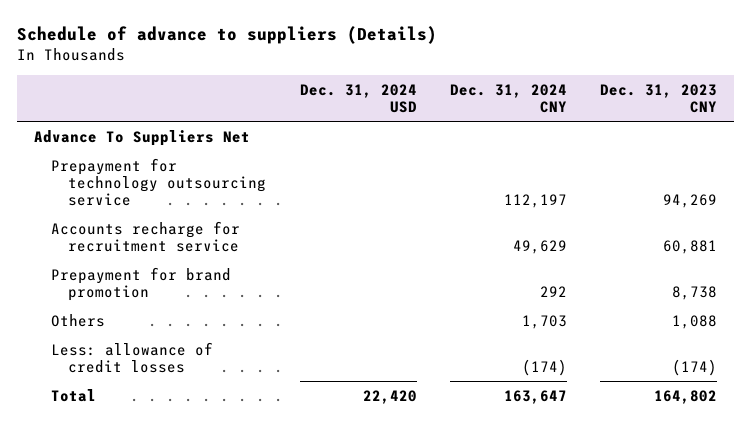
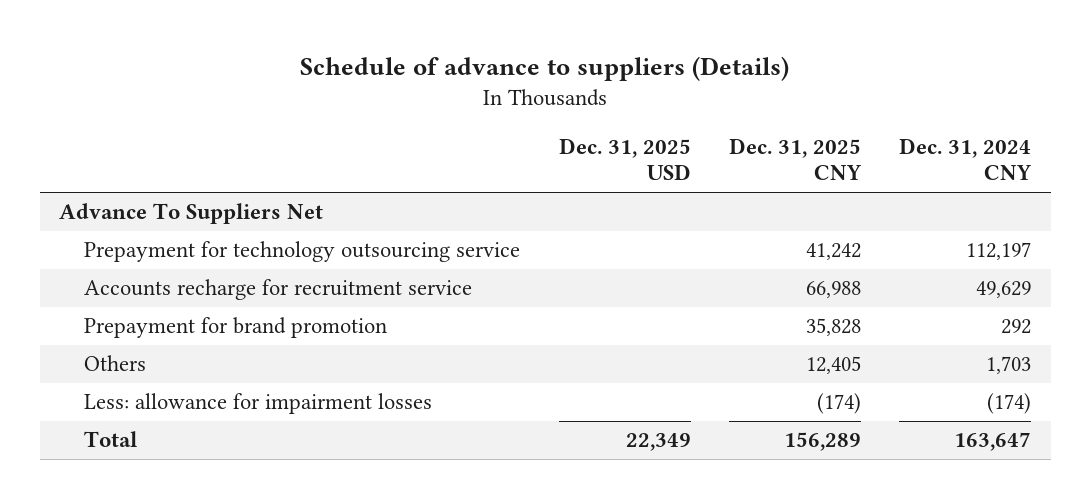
- | Dec. 31, 2024 USD | Dec. 31, 2024 CNY | Dec. 31, 2023 CNY
+ | Dec. 31, 2025 USD | Dec. 31, 2025 CNY | Dec. 31, 2024 CNY
- Less: allowance of credit losses | | (174) | (174)
+ Less: allowance for impairment losses | | (174) | (174)

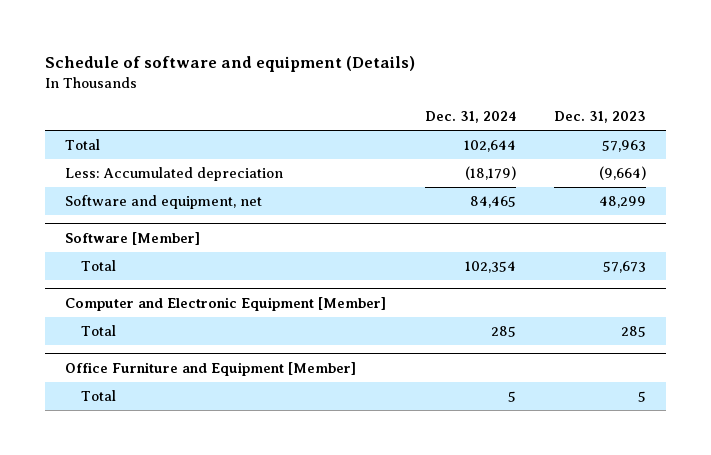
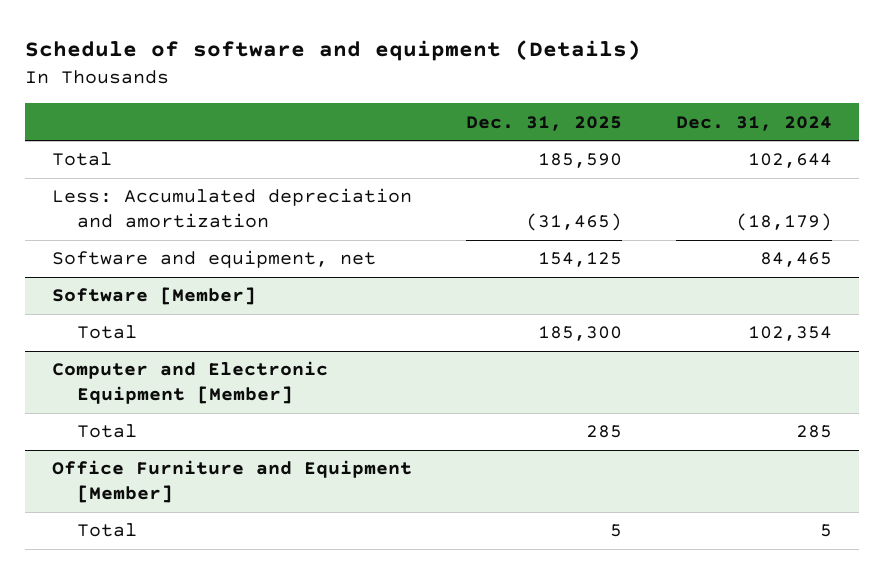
- | Dec. 31, 2024 | Dec. 31, 2023
+ | Dec. 31, 2025 | Dec. 31, 2024
- Less: Accumulated depreciation | (18,179) | (9,664)
+ Less: Accumulated depreciation and amortization | (31,465) | (18,179)

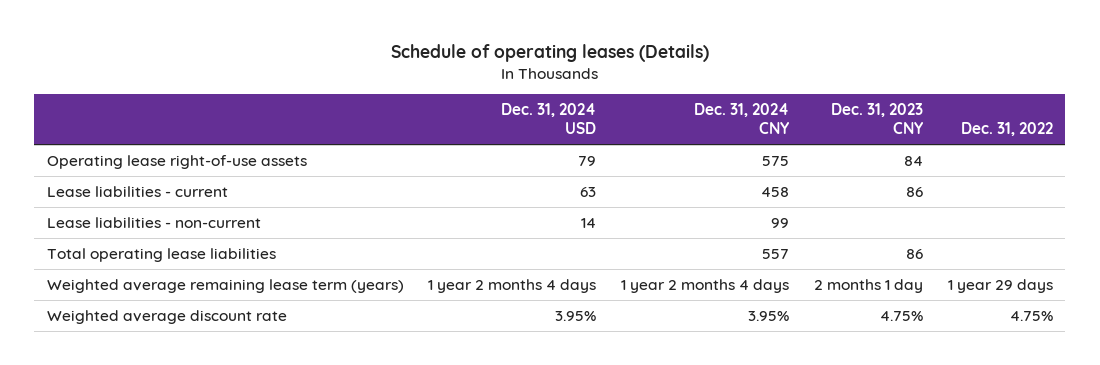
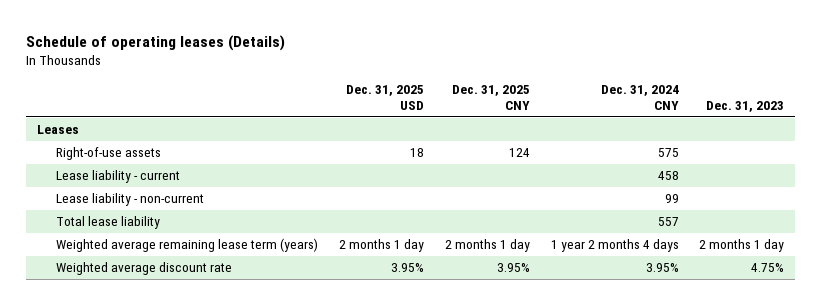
- | Dec. 31, 2024 USD | Dec. 31, 2024 CNY | Dec. 31, 2023 CNY | Dec. 31, 2022
+ | Dec. 31, 2025 USD | Dec. 31, 2025 CNY | Dec. 31, 2024 CNY | Dec. 31, 2023
- Operating lease right-of-use assets | 79 | 575 | 84 |
- Lease liabilities - current | 63 | 458 | 86 |
- Lease liabilities - non-current | 14 | 99 | |
- Total operating lease liabilities | | 557 | 86 |
+ Leases
+ Right-of-use assets | 18 | 124 | 575 |
+ Lease liability - current | | | 458 |
+ Lease liability - non-current | | | 99 |
+ Total lease liability | | | 557 |

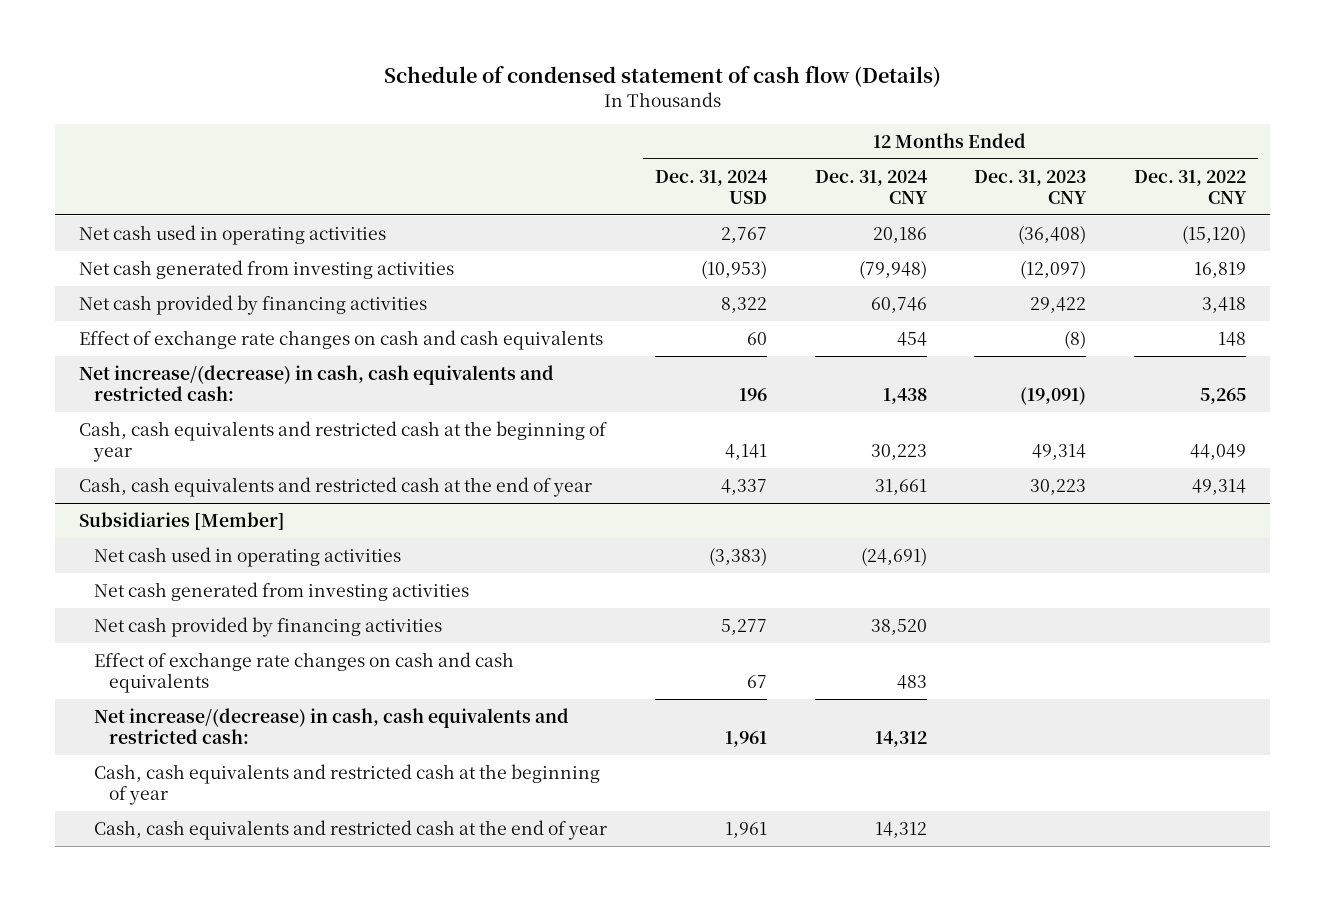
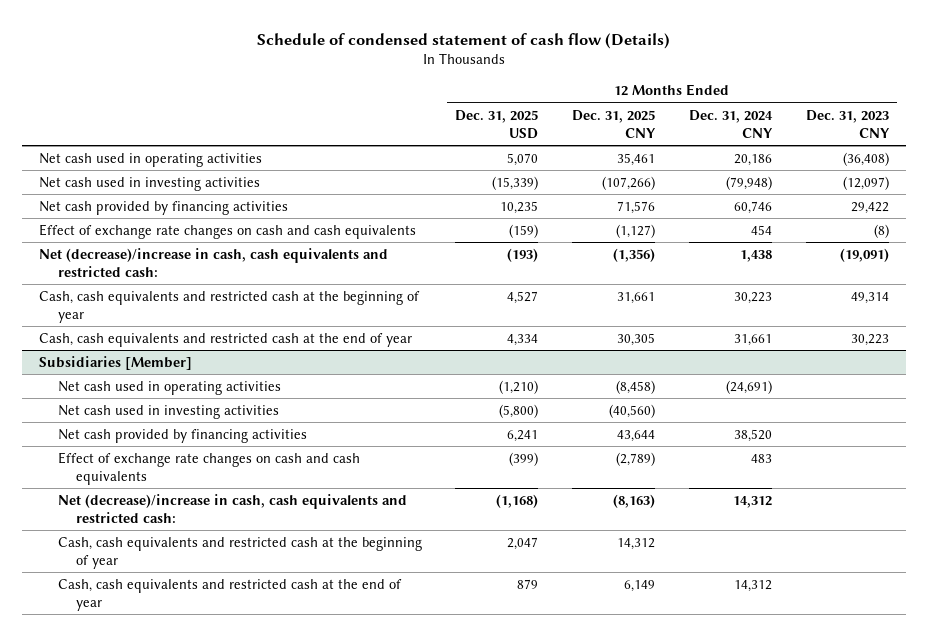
- | 12 Months Ended Dec. 31, 2024 USD | 12 Months Ended Dec. 31, 2024 CNY | 12 Months Ended Dec. 31, 2023 CNY | 12 Months Ended Dec. 31, 2022 CNY
+ | 12 Months Ended Dec. 31, 2025 USD | 12 Months Ended Dec. 31, 2025 CNY | 12 Months Ended Dec. 31, 2024 CNY | 12 Months Ended Dec. 31, 2023 CNY
- Net cash generated from investing activities | (10,953) | (79,948) | (12,097) | 16,819
+ Net cash used in investing activities | (15,339) | (107,266) | (79,948) | (12,097)
- Net increase/(decrease) in cash, cash equivalents and restricted cash: | 196 | 1,438 | (19,091) | 5,265
+ Net (decrease)/increase in cash, cash equivalents and restricted cash: | (193) | (1,356) | 1,438 | (19,091)
@ Subsidiaries [Member]
- Net cash generated from investing activities
+ Net cash used in investing activities | (5,800) | (40,560) | |
- Net increase/(decrease) in cash, cash equivalents and restricted cash: | 1,961 | 14,312 | |
+ Net (decrease)/increase in cash, cash equivalents and restricted cash: | (1,168) | (8,163) | 14,312 |

